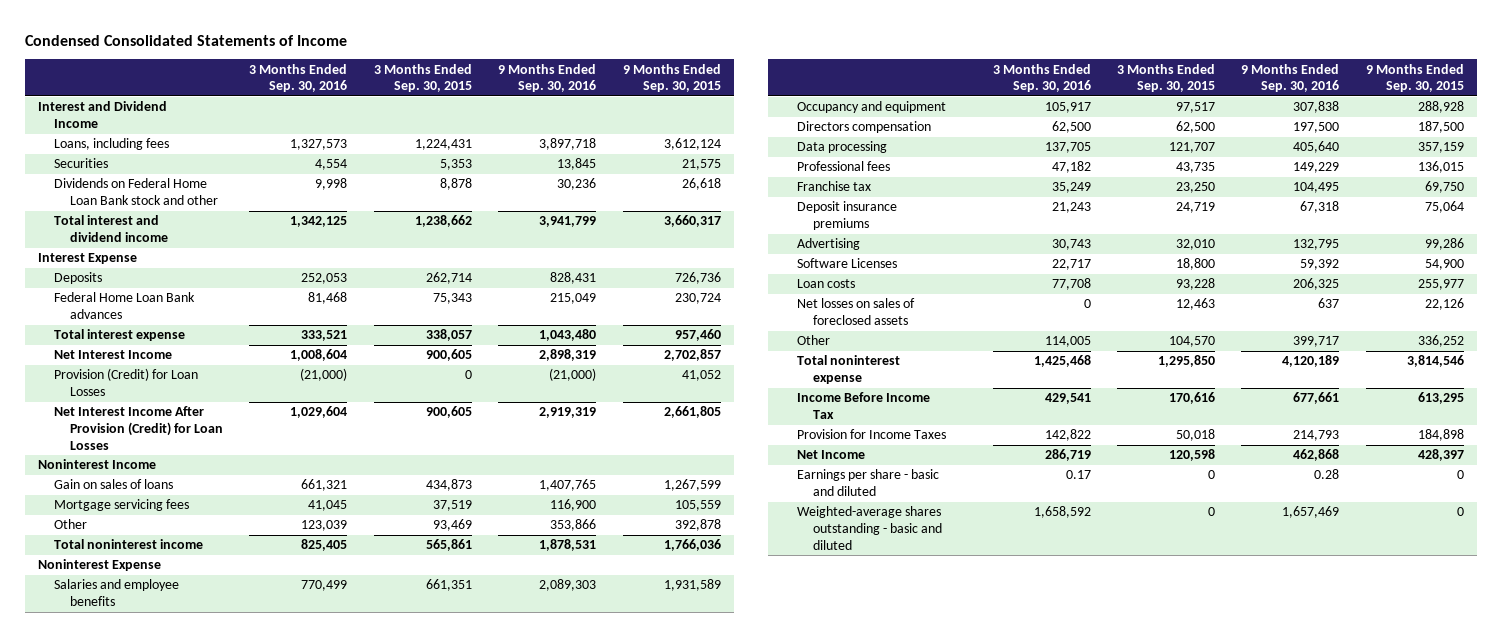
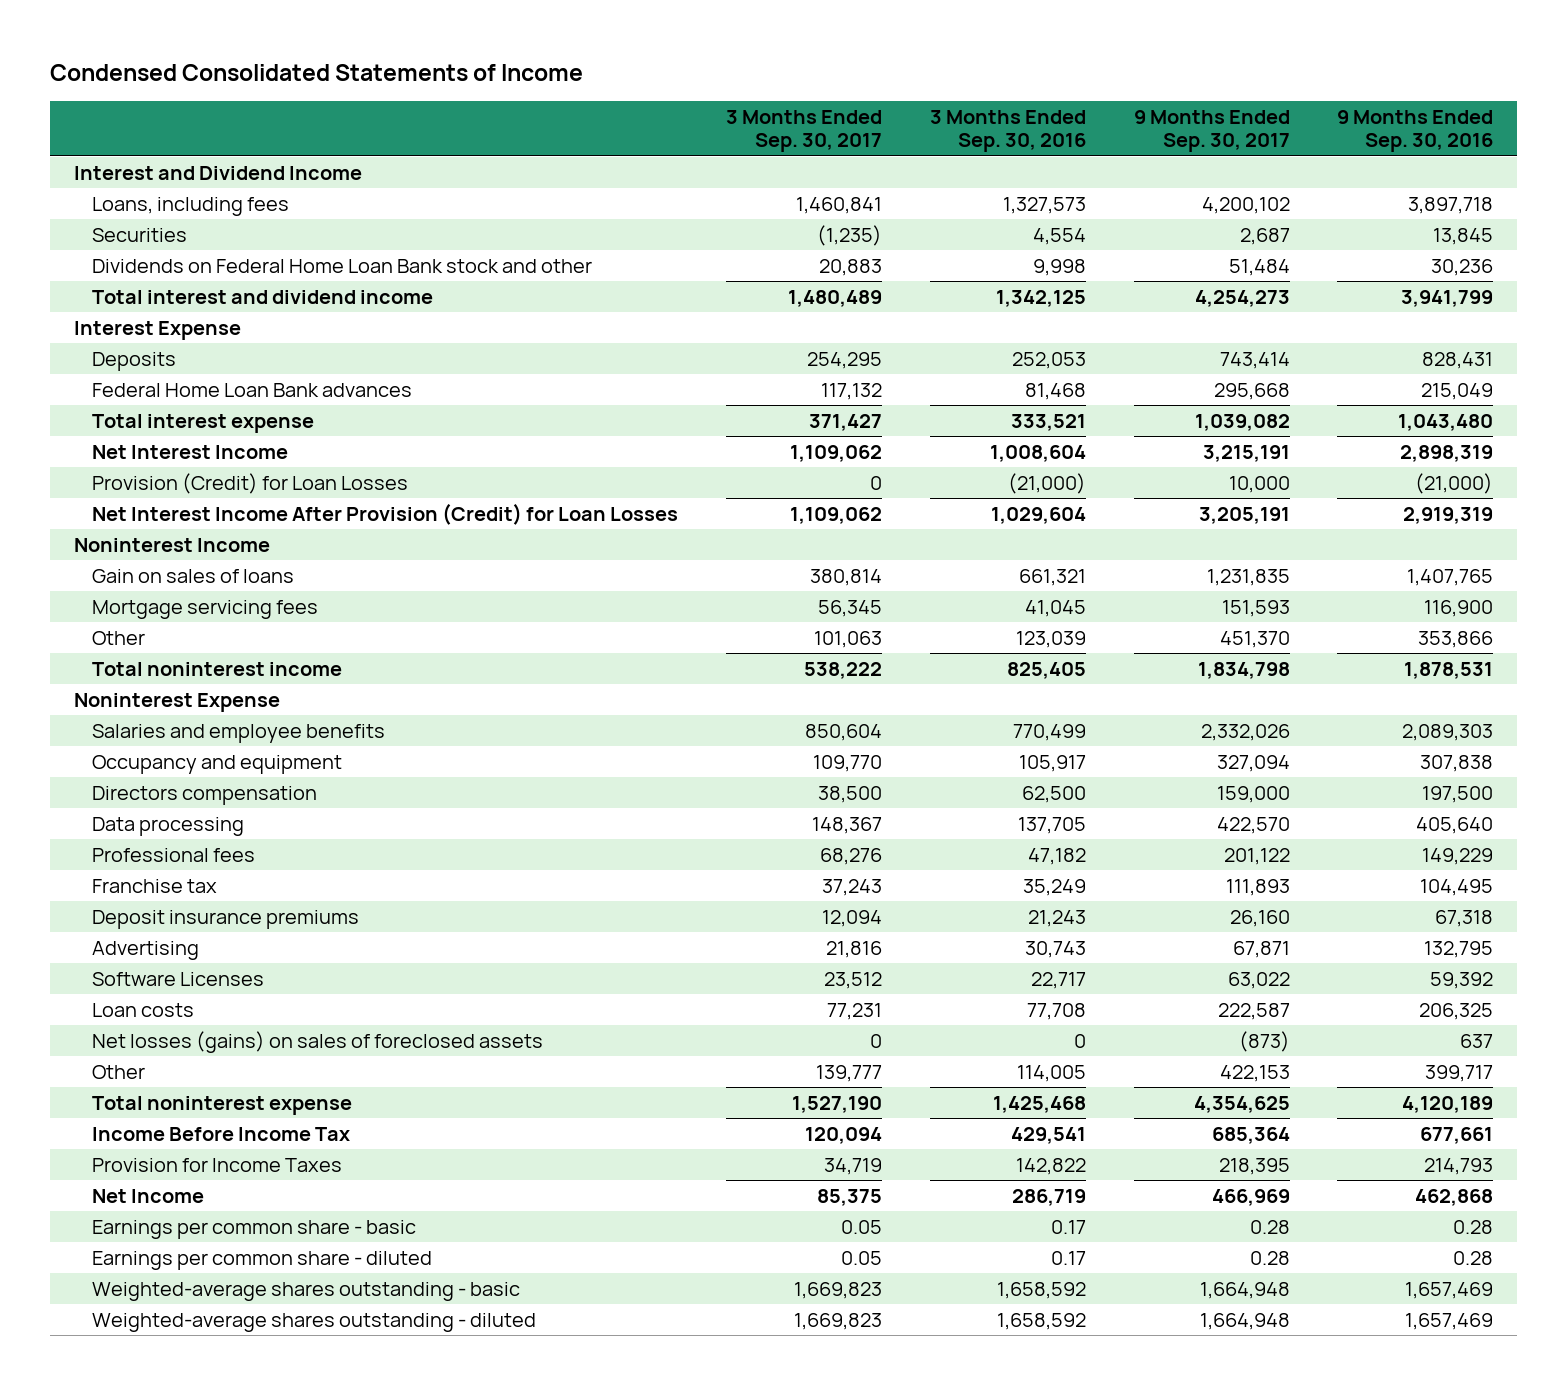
- | 3 Months Ended Sep. 30, 2016 | 3 Months Ended Sep. 30, 2015 | 9 Months Ended Sep. 30, 2016 | 9 Months Ended Sep. 30, 2015
+ | 3 Months Ended Sep. 30, 2017 | 3 Months Ended Sep. 30, 2016 | 9 Months Ended Sep. 30, 2017 | 9 Months Ended Sep. 30, 2016
- Net losses on sales of foreclosed assets | 0 | 12,463 | 637 | 22,126
+ Net losses (gains) on sales of foreclosed assets | 0 | 0 | (873) | 637
- Earnings per share - basic and diluted | 0.17 | 0 | 0.28 | 0
- Weighted-average shares outstanding - basic and diluted | 1,658,592 | 0 | 1,657,469 | 0
+ Earnings per common share - basic | 0.05 | 0.17 | 0.28 | 0.28
+ Earnings per common share - diluted | 0.05 | 0.17 | 0.28 | 0.28
+ Weighted-average shares outstanding - basic | 1,669,823 | 1,658,592 | 1,664,948 | 1,657,469
+ Weighted-average shares outstanding - diluted | 1,669,823 | 1,658,592 | 1,664,948 | 1,657,469

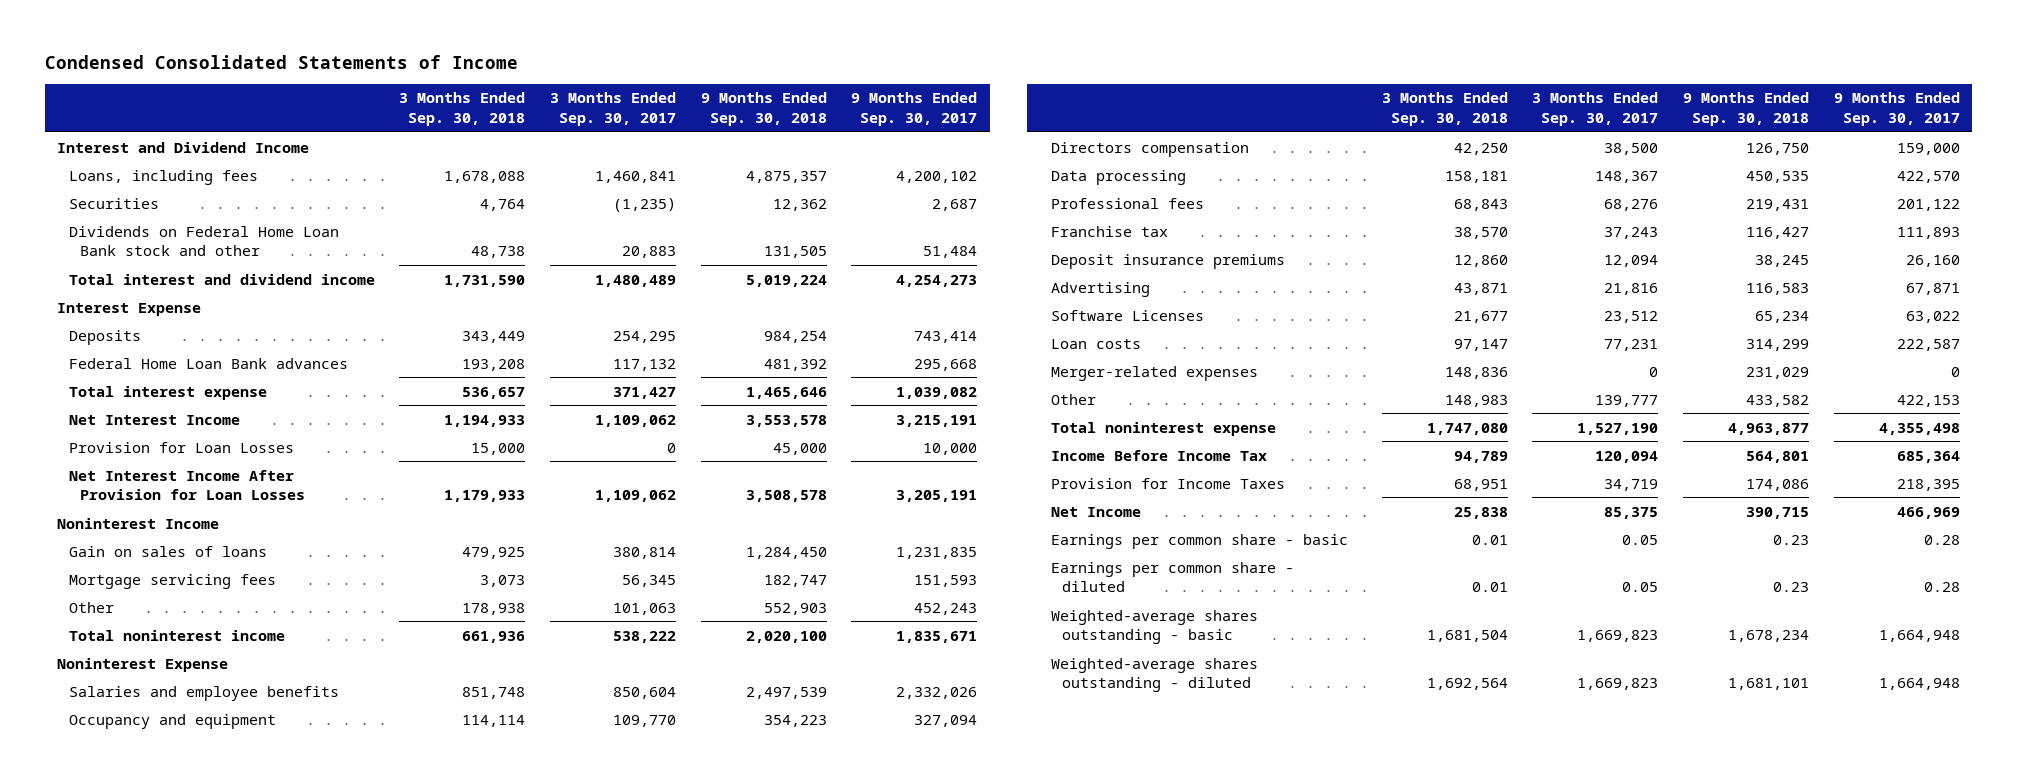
- | 3 Months Ended Sep. 30, 2017 | 3 Months Ended Sep. 30, 2016 | 9 Months Ended Sep. 30, 2017 | 9 Months Ended Sep. 30, 2016
+ | 3 Months Ended Sep. 30, 2018 | 3 Months Ended Sep. 30, 2017 | 9 Months Ended Sep. 30, 2018 | 9 Months Ended Sep. 30, 2017
- Provision (Credit) for Loan Losses | 0 | (21,000) | 10,000 | (21,000)
- Net Interest Income After Provision (Credit) for Loan Losses | 1,109,062 | 1,029,604 | 3,205,191 | 2,919,319
+ Provision for Loan Losses | 15,000 | 0 | 45,000 | 10,000
+ Net Interest Income After Provision for Loan Losses | 1,179,933 | 1,109,062 | 3,508,578 | 3,205,191
- Other | 101,063 | 123,039 | 451,370 | 353,866
- Total noninterest income | 538,222 | 825,405 | 1,834,798 | 1,878,531
+ Other | 178,938 | 101,063 | 552,903 | 452,243
+ Total noninterest income | 661,936 | 538,222 | 2,020,100 | 1,835,671
- Net losses (gains) on sales of foreclosed assets | 0 | 0 | (873) | 637
+ Merger-related expenses | 148,836 | 0 | 231,029 | 0
- Total noninterest expense | 1,527,190 | 1,425,468 | 4,354,625 | 4,120,189
+ Total noninterest expense | 1,747,080 | 1,527,190 | 4,963,877 | 4,355,498

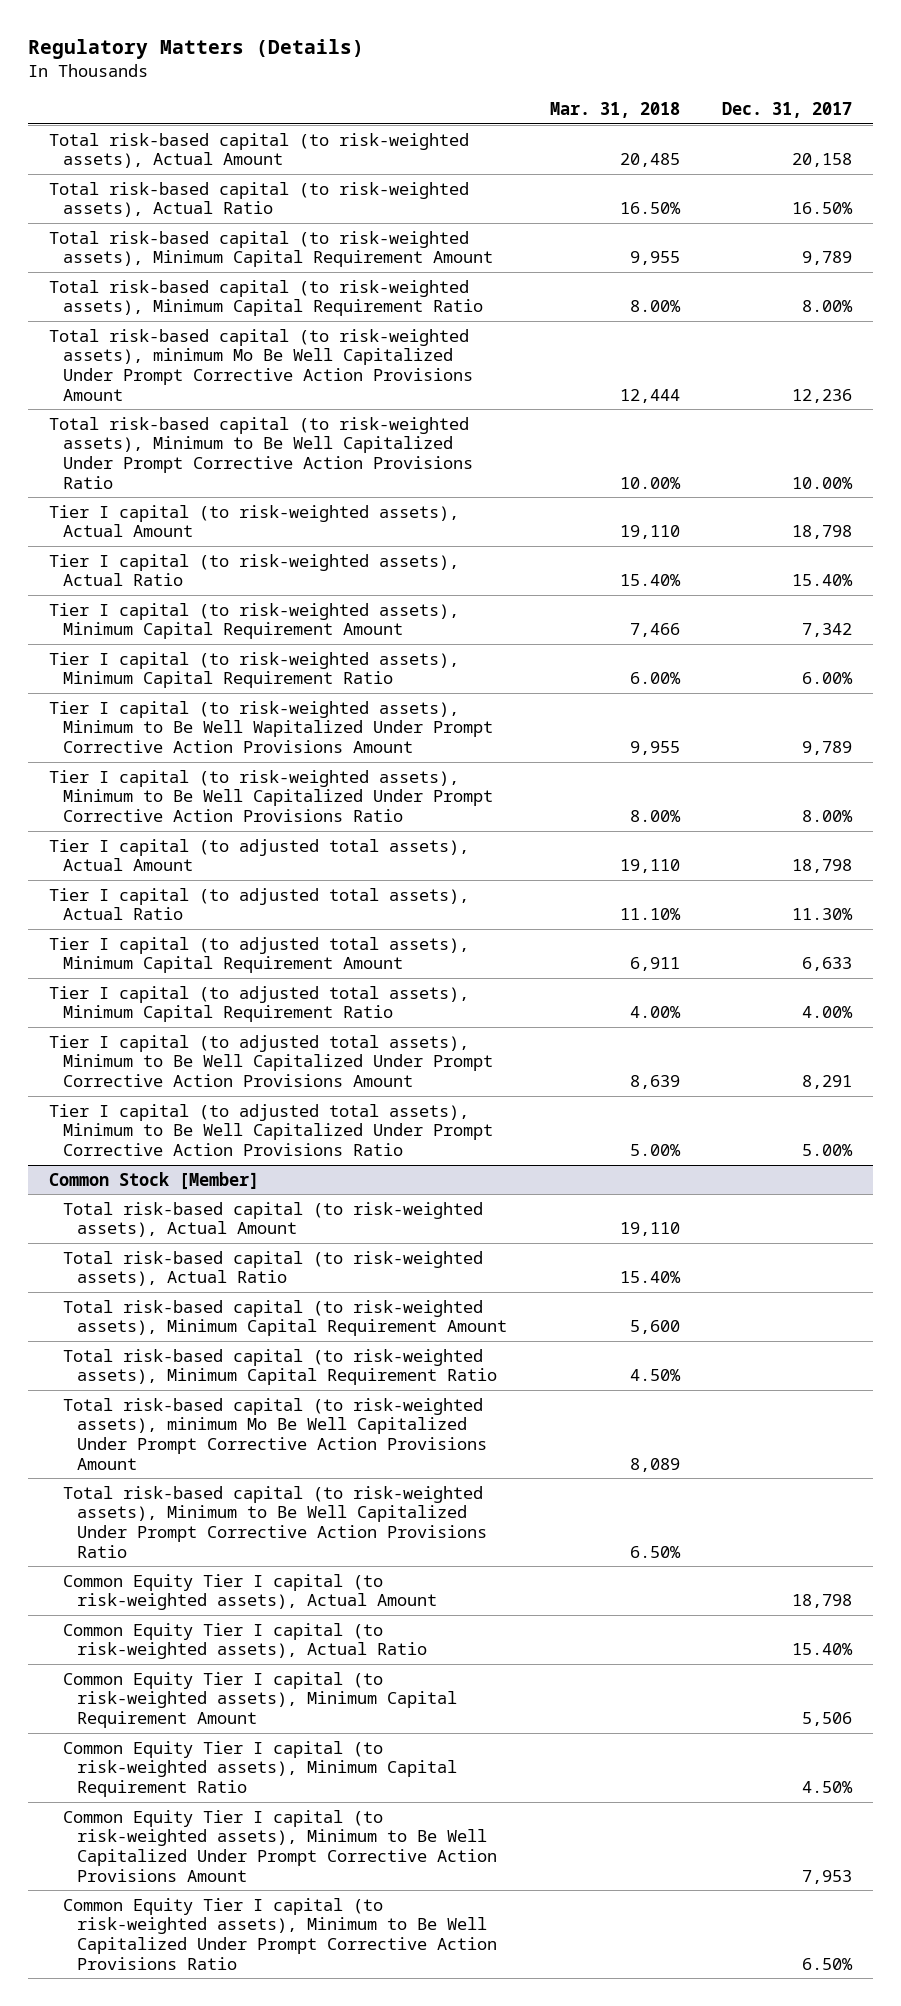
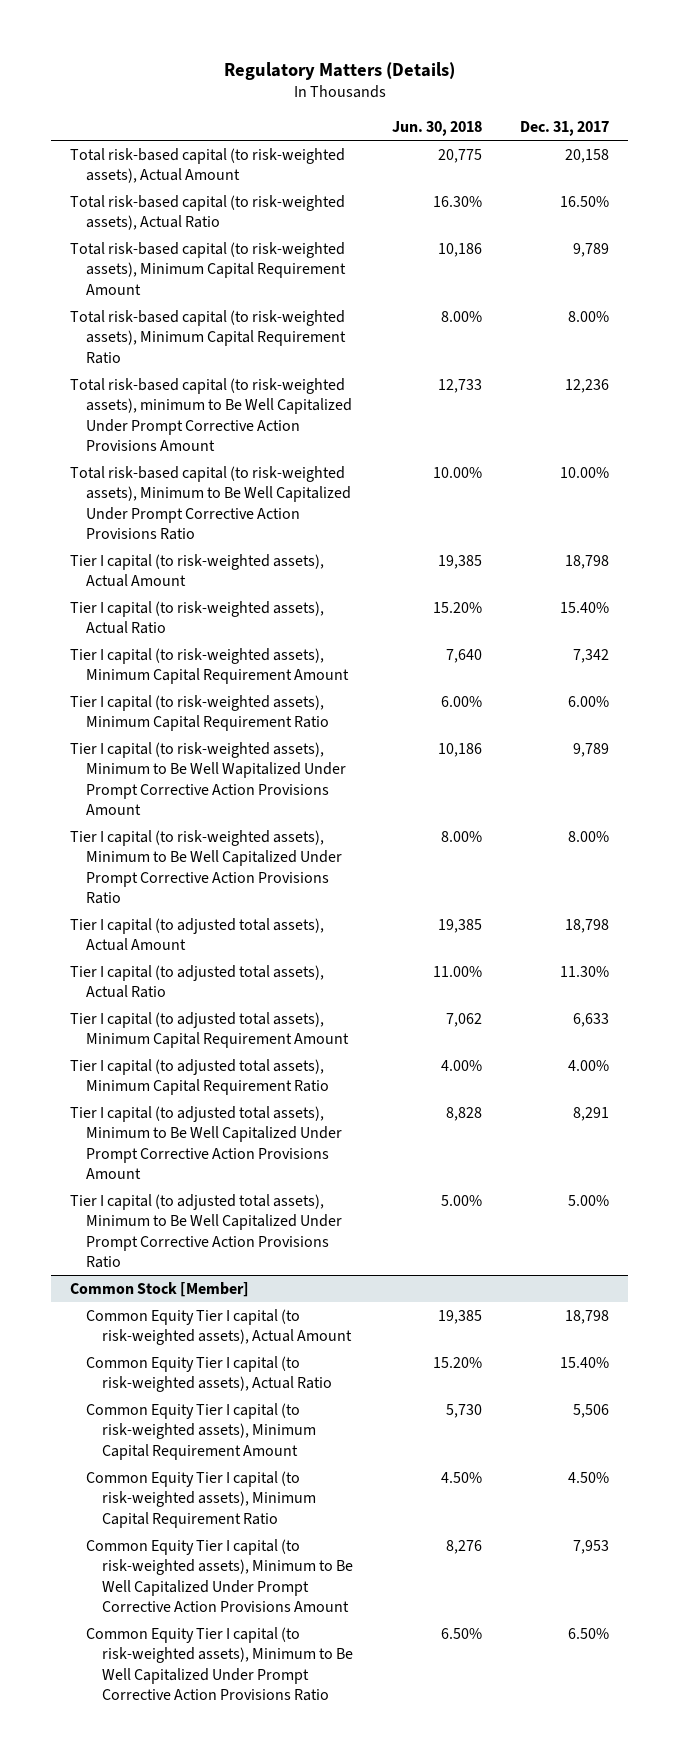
- | Mar. 31, 2018 | Dec. 31, 2017
+ | Jun. 30, 2018 | Dec. 31, 2017
- Total risk-based capital (to risk-weighted assets), minimum Mo Be Well Capitalized Under Prompt Corrective Action Provisions Amount | 12,444 | 12,236
+ Total risk-based capital (to risk-weighted assets), minimum to Be Well Capitalized Under Prompt Corrective Action Provisions Amount | 12,733 | 12,236
@ Common Stock [Member]
- Total risk-based capital (to risk-weighted assets), Actual Amount | 19,110 |
- Total risk-based capital (to risk-weighted assets), Actual Ratio | 15.40% |
- Total risk-based capital (to risk-weighted assets), Minimum Capital Requirement Amount | 5,600 |
- Total risk-based capital (to risk-weighted assets), Minimum Capital Requirement Ratio | 4.50% |
- Total risk-based capital (to risk-weighted assets), minimum Mo Be Well Capitalized Under Prompt Corrective Action Provisions Amount | 8,089 |
- Total risk-based capital (to risk-weighted assets), Minimum to Be Well Capitalized Under Prompt Corrective Action Provisions Ratio | 6.50% |

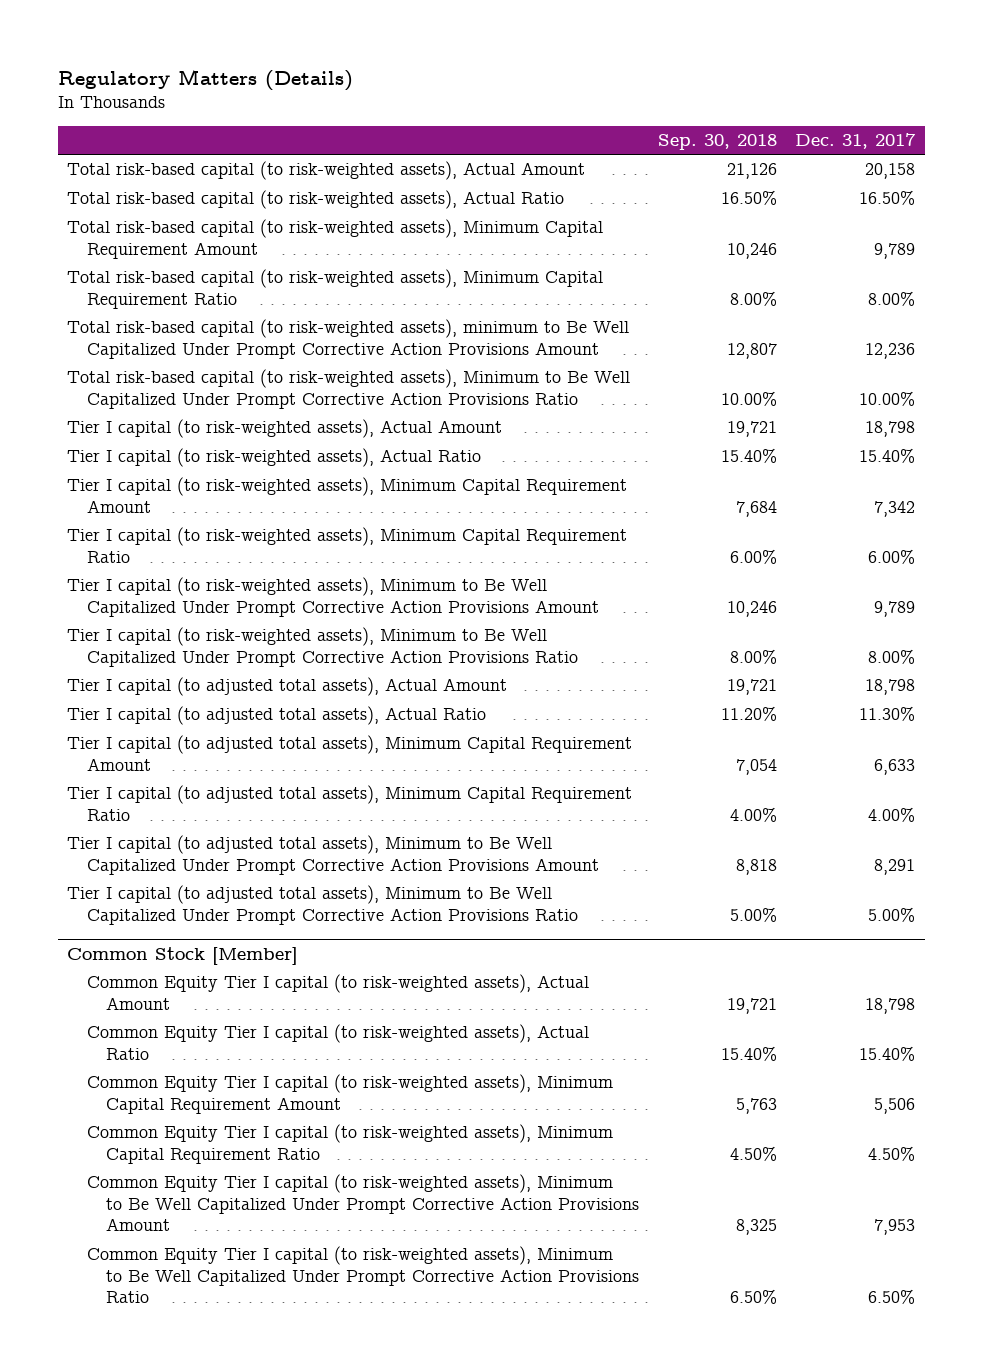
- | Jun. 30, 2018 | Dec. 31, 2017
+ | Sep. 30, 2018 | Dec. 31, 2017
- Tier I capital (to risk-weighted assets), Minimum to Be Well Wapitalized Under Prompt Corrective Action Provisions Amount | 10,186 | 9,789
+ Tier I capital (to risk-weighted assets), Minimum to Be Well Capitalized Under Prompt Corrective Action Provisions Amount | 10,246 | 9,789

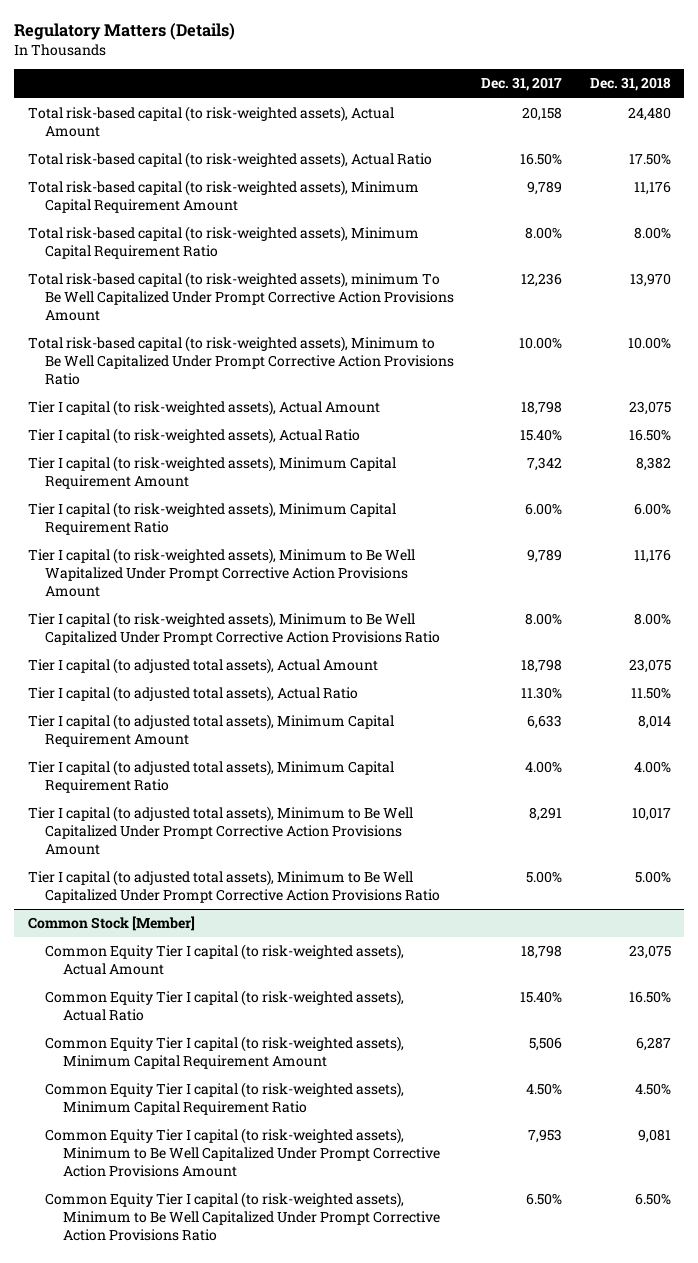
- | Sep. 30, 2018 | Dec. 31, 2017
+ | Dec. 31, 2017 | Dec. 31, 2018
- Total risk-based capital (to risk-weighted assets), minimum to Be Well Capitalized Under Prompt Corrective Action Provisions Amount | 12,807 | 12,236
+ Total risk-based capital (to risk-weighted assets), minimum To Be Well Capitalized Under Prompt Corrective Action Provisions Amount | 12,236 | 13,970
- Tier I capital (to risk-weighted assets), Minimum to Be Well Capitalized Under Prompt Corrective Action Provisions Amount | 10,246 | 9,789
+ Tier I capital (to risk-weighted assets), Minimum to Be Well Wapitalized Under Prompt Corrective Action Provisions Amount | 9,789 | 11,176

